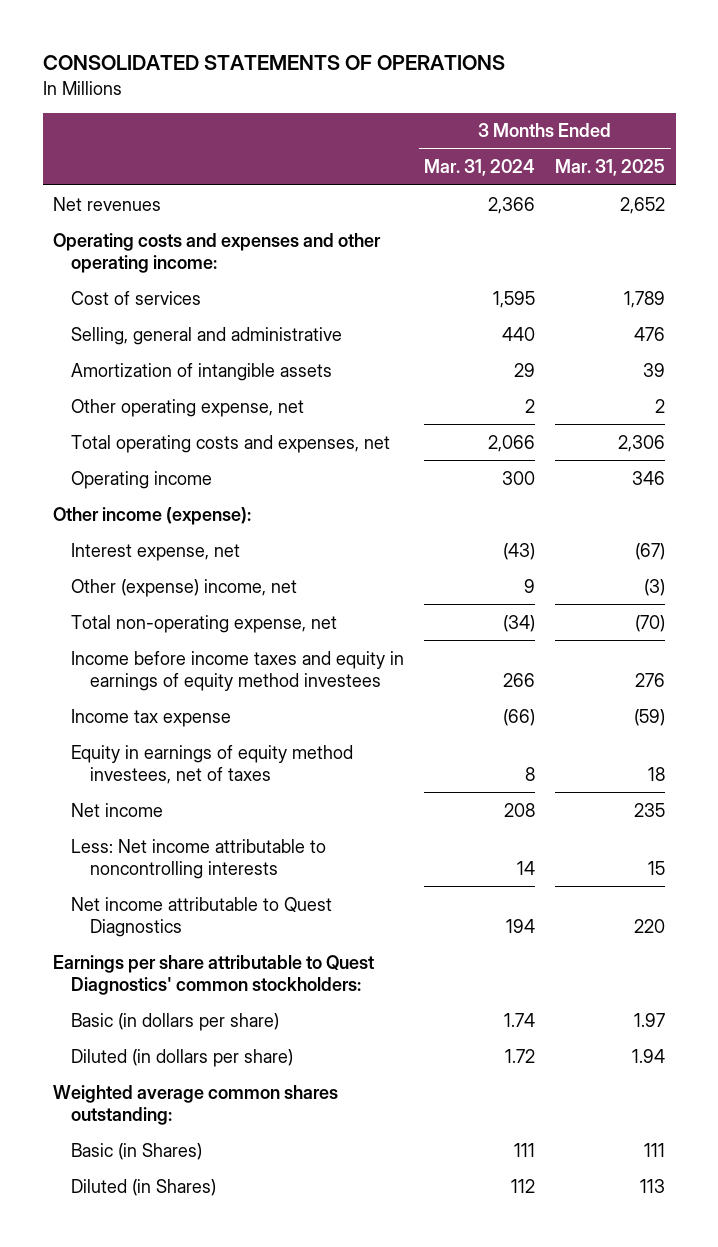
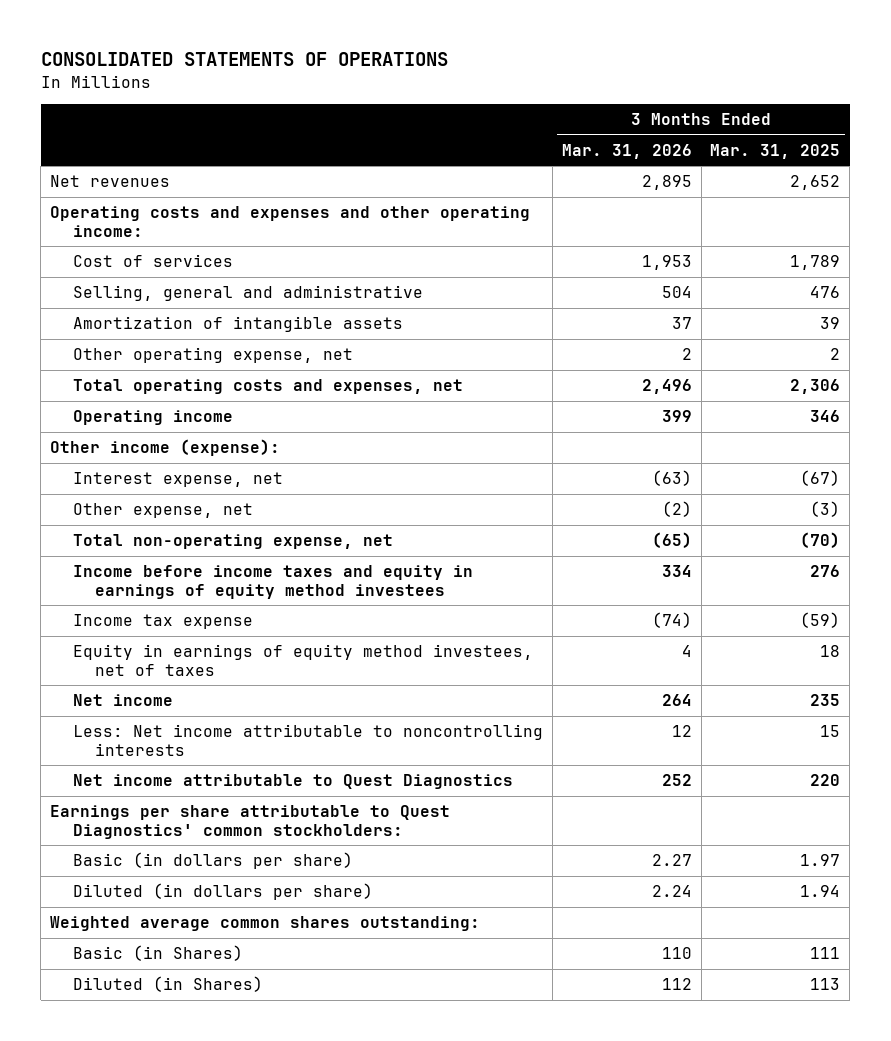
- | 3 Months Ended Mar. 31, 2024 | 3 Months Ended Mar. 31, 2025
+ | 3 Months Ended Mar. 31, 2026 | 3 Months Ended Mar. 31, 2025
- Other (expense) income, net | 9 | (3)
+ Other expense, net | (2) | (3)

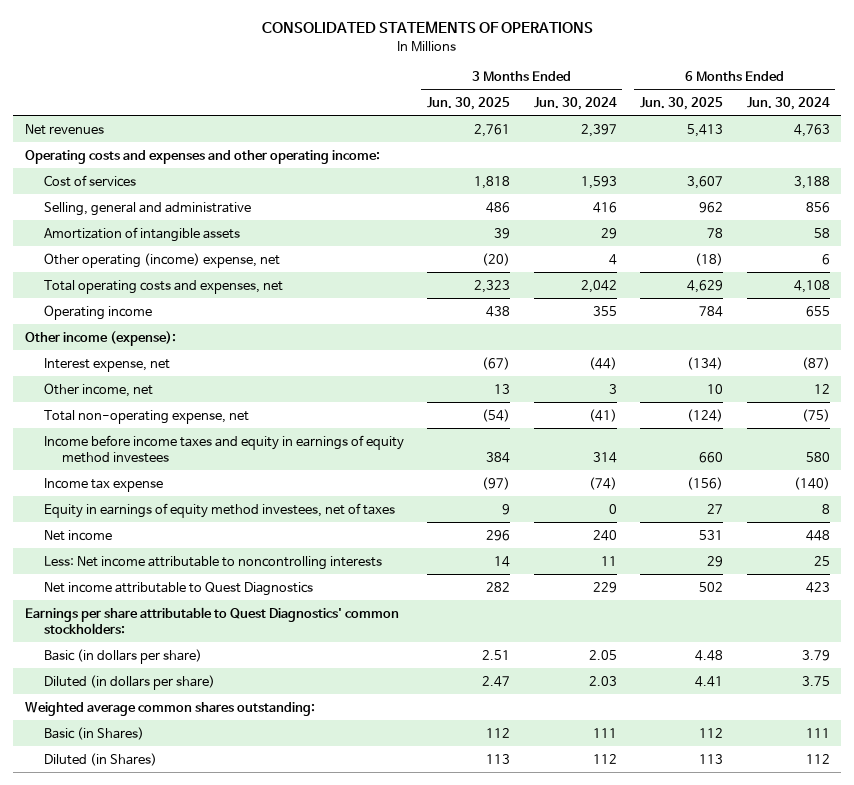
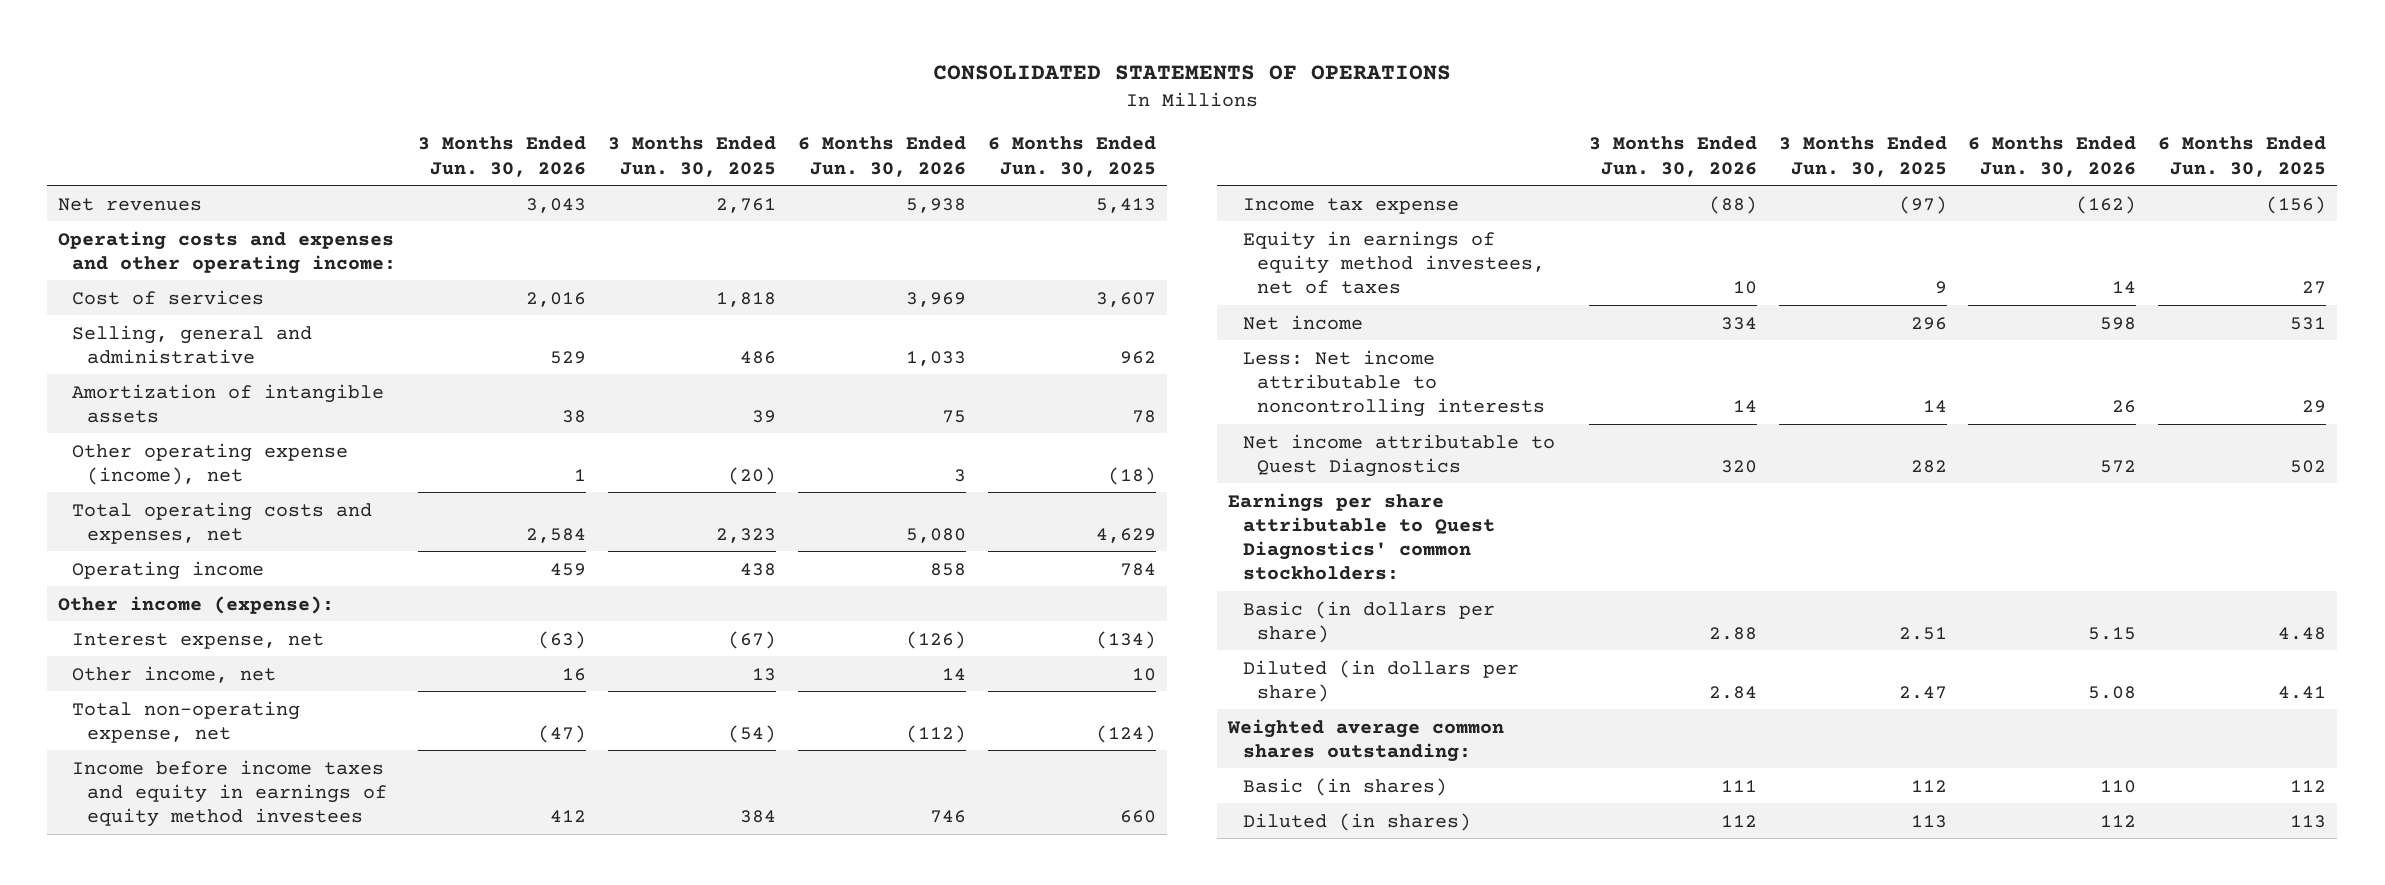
- | 3 Months Ended Jun. 30, 2025 | 3 Months Ended Jun. 30, 2024 | 6 Months Ended Jun. 30, 2025 | 6 Months Ended Jun. 30, 2024
+ | 3 Months Ended Jun. 30, 2026 | 3 Months Ended Jun. 30, 2025 | 6 Months Ended Jun. 30, 2026 | 6 Months Ended Jun. 30, 2025
- Other operating (income) expense, net | (20) | 4 | (18) | 6
+ Other operating expense (income), net | 1 | (20) | 3 | (18)
- Basic (in Shares) | 112 | 111 | 112 | 111
- Diluted (in Shares) | 113 | 112 | 113 | 112
+ Basic (in shares) | 111 | 112 | 110 | 112
+ Diluted (in shares) | 112 | 113 | 112 | 113

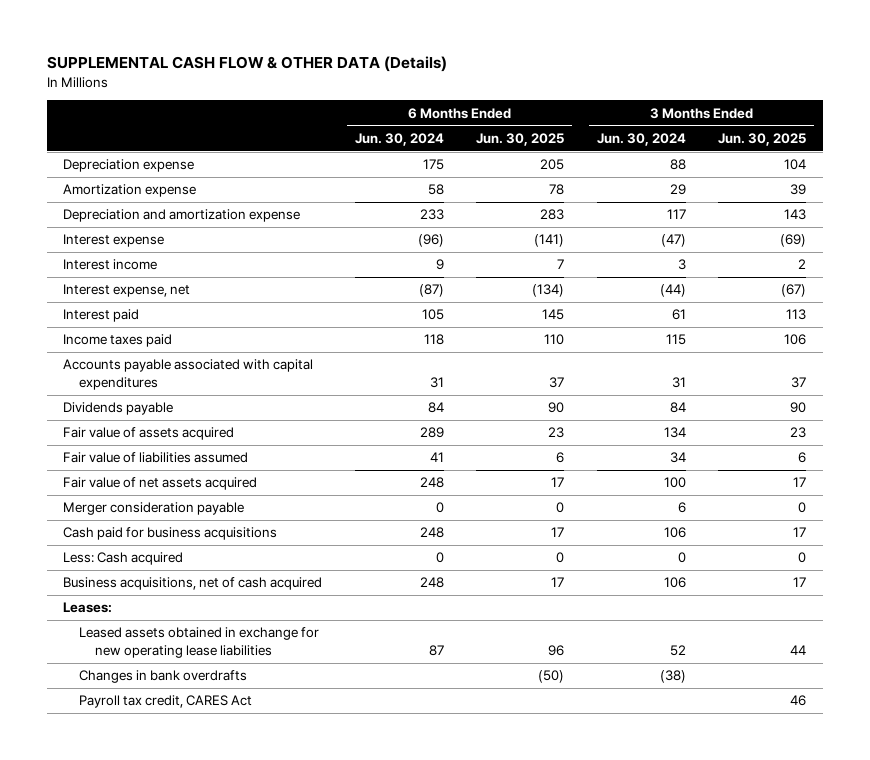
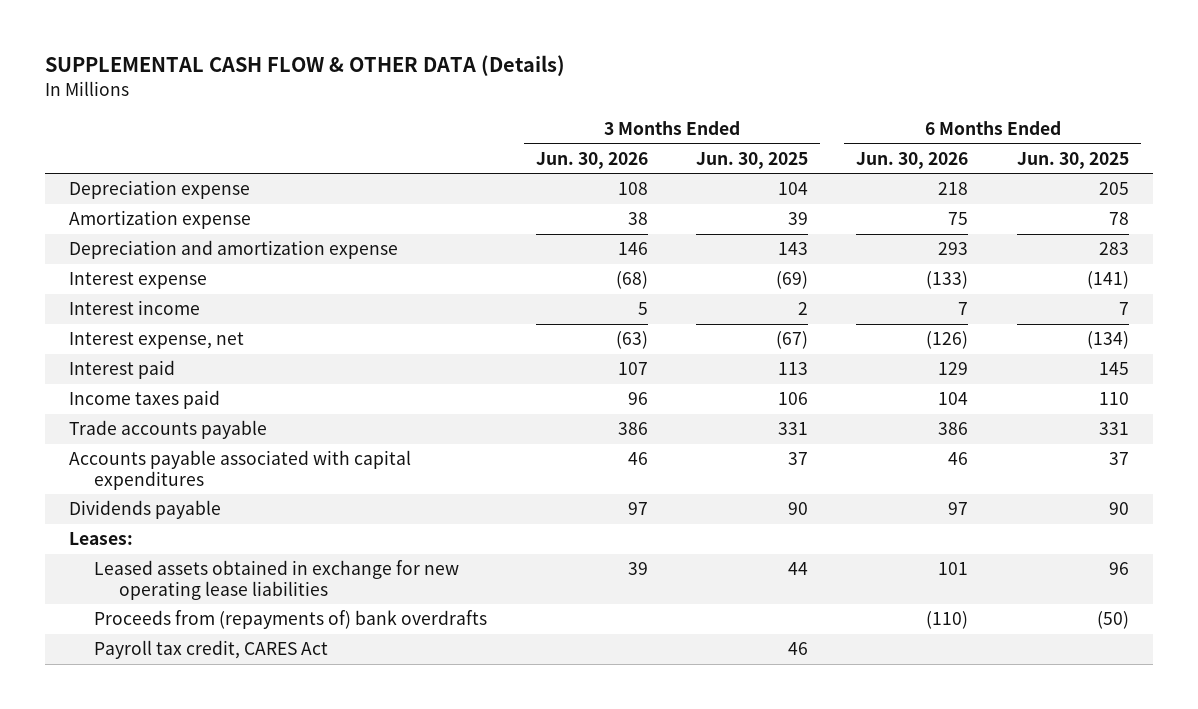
- | 6 Months Ended Jun. 30, 2024 | 6 Months Ended Jun. 30, 2025 | 3 Months Ended Jun. 30, 2024 | 3 Months Ended Jun. 30, 2025
+ | 3 Months Ended Jun. 30, 2026 | 3 Months Ended Jun. 30, 2025 | 6 Months Ended Jun. 30, 2026 | 6 Months Ended Jun. 30, 2025
+ Trade accounts payable | 386 | 331 | 386 | 331
- Fair value of assets acquired | 289 | 23 | 134 | 23
- Fair value of liabilities assumed | 41 | 6 | 34 | 6
- Fair value of net assets acquired | 248 | 17 | 100 | 17
- Merger consideration payable | 0 | 0 | 6 | 0
- Cash paid for business acquisitions | 248 | 17 | 106 | 17
- Less: Cash acquired | 0 | 0 | 0 | 0
- Business acquisitions, net of cash acquired | 248 | 17 | 106 | 17
- Changes in bank overdrafts | | (50) | (38) |
+ Proceeds from (repayments of) bank overdrafts | | | (110) | (50)

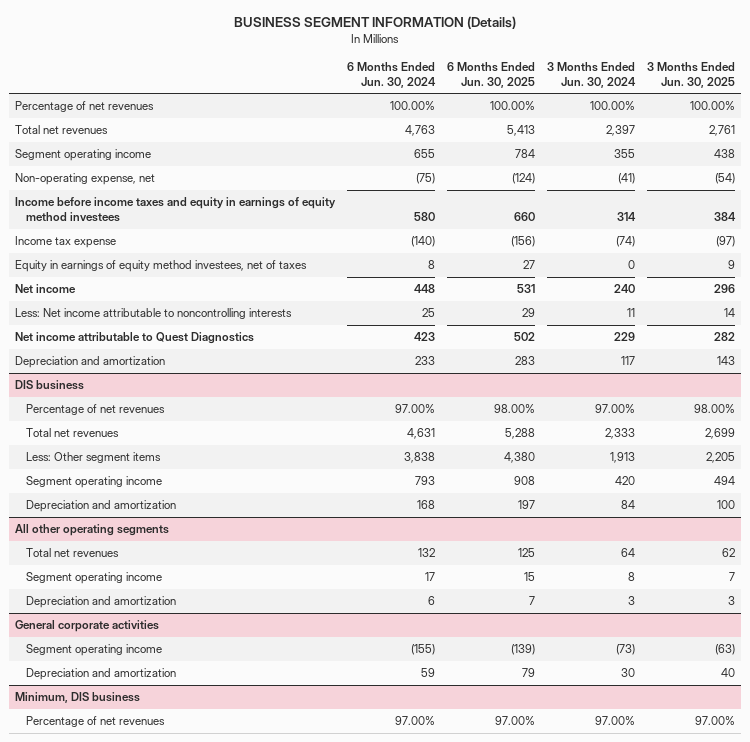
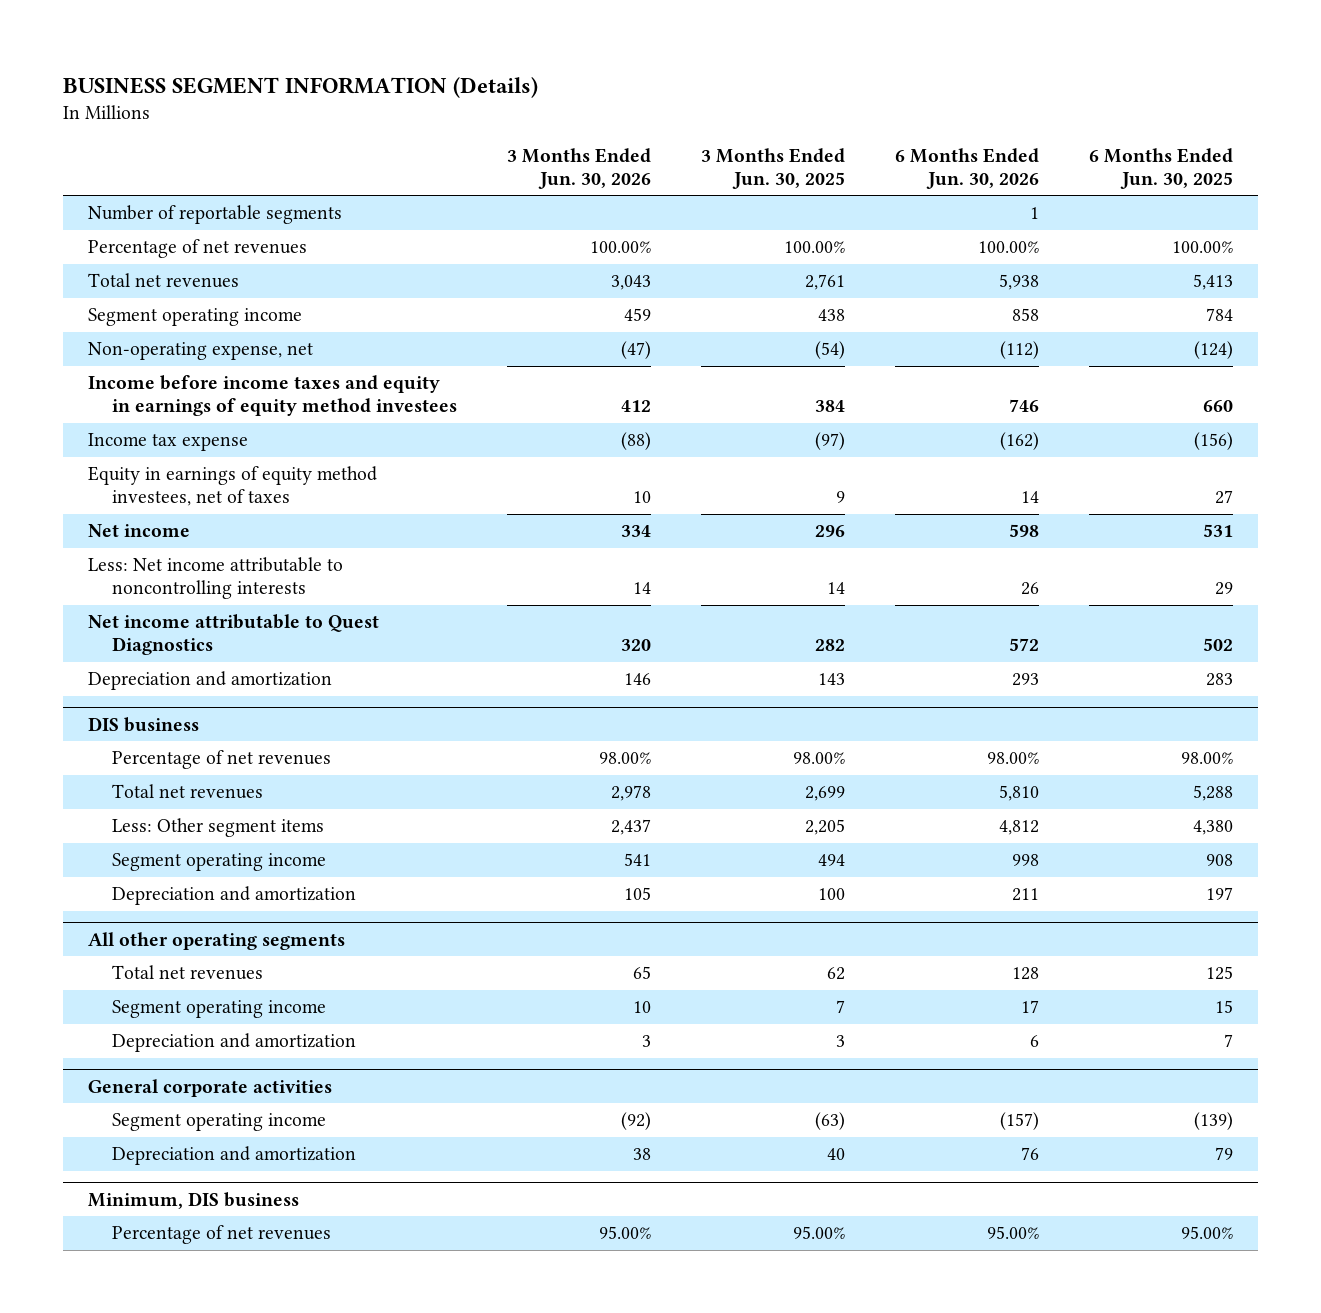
- | 6 Months Ended Jun. 30, 2024 | 6 Months Ended Jun. 30, 2025 | 3 Months Ended Jun. 30, 2024 | 3 Months Ended Jun. 30, 2025
+ | 3 Months Ended Jun. 30, 2026 | 3 Months Ended Jun. 30, 2025 | 6 Months Ended Jun. 30, 2026 | 6 Months Ended Jun. 30, 2025
+ Number of reportable segments | | | 1 |
@ Minimum, DIS business
- Percentage of net revenues | 97.00% | 97.00% | 97.00% | 97.00%
+ Percentage of net revenues | 95.00% | 95.00% | 95.00% | 95.00%

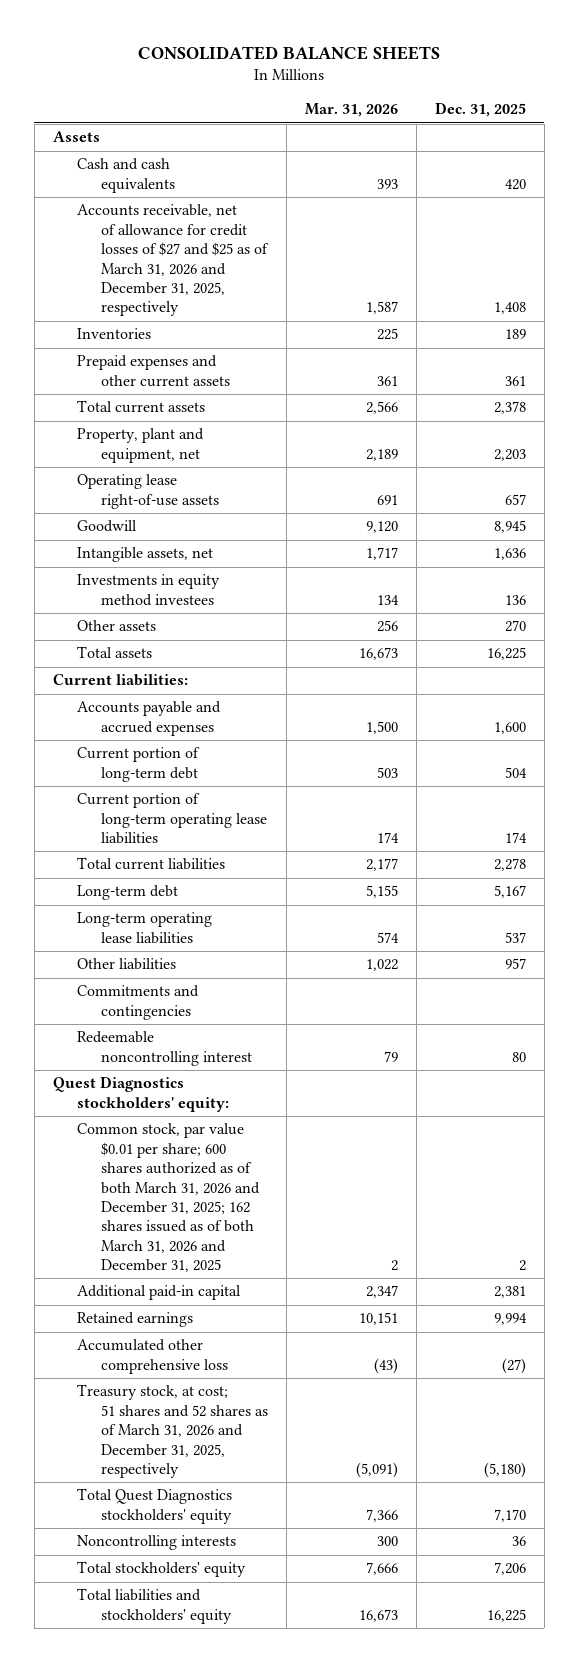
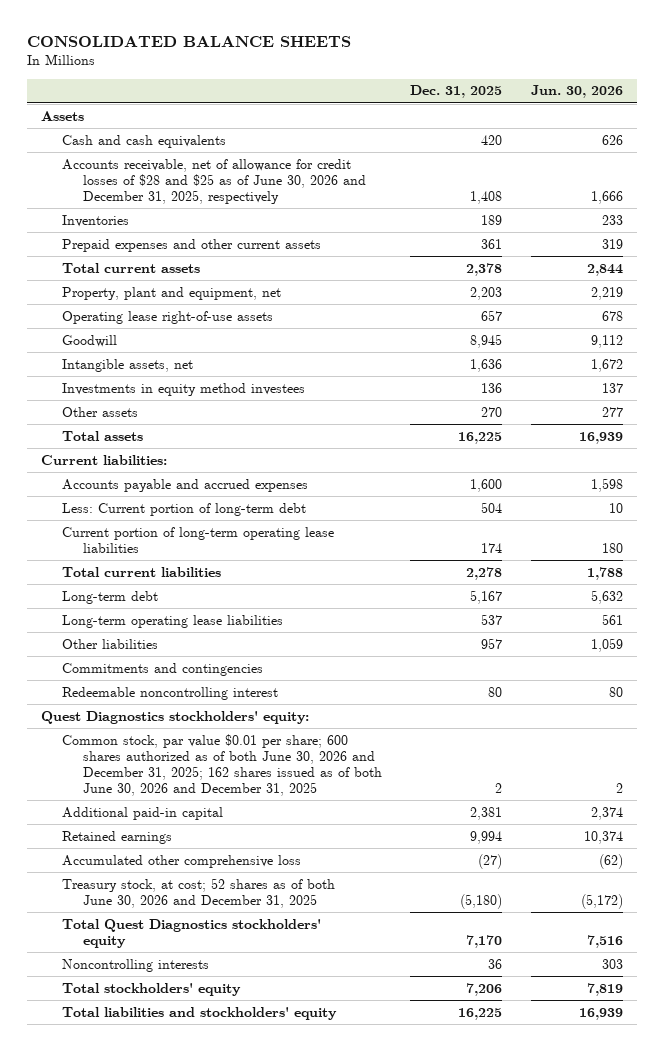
- | Mar. 31, 2026 | Dec. 31, 2025
+ | Dec. 31, 2025 | Jun. 30, 2026
- Accounts receivable, net of allowance for credit losses of $27 and $25 as of March 31, 2026 and December 31, 2025, respectively | 1,587 | 1,408
+ Accounts receivable, net of allowance for credit losses of $28 and $25 as of June 30, 2026 and December 31, 2025, respectively | 1,408 | 1,666
- Current portion of long-term debt | 503 | 504
+ Less: Current portion of long-term debt | 504 | 10
- Common stock, par value $0.01 per share; 600 shares authorized as of both March 31, 2026 and December 31, 2025; 162 shares issued as of both March 31, 2026 and December 31, 2025 | 2 | 2
+ Common stock, par value $0.01 per share; 600 shares authorized as of both June 30, 2026 and December 31, 2025; 162 shares issued as of both June 30, 2026 and December 31, 2025 | 2 | 2
- Treasury stock, at cost; 51 shares and 52 shares as of March 31, 2026 and December 31, 2025, respectively | (5,091) | (5,180)
+ Treasury stock, at cost; 52 shares as of both June 30, 2026 and December 31, 2025 | (5,180) | (5,172)

